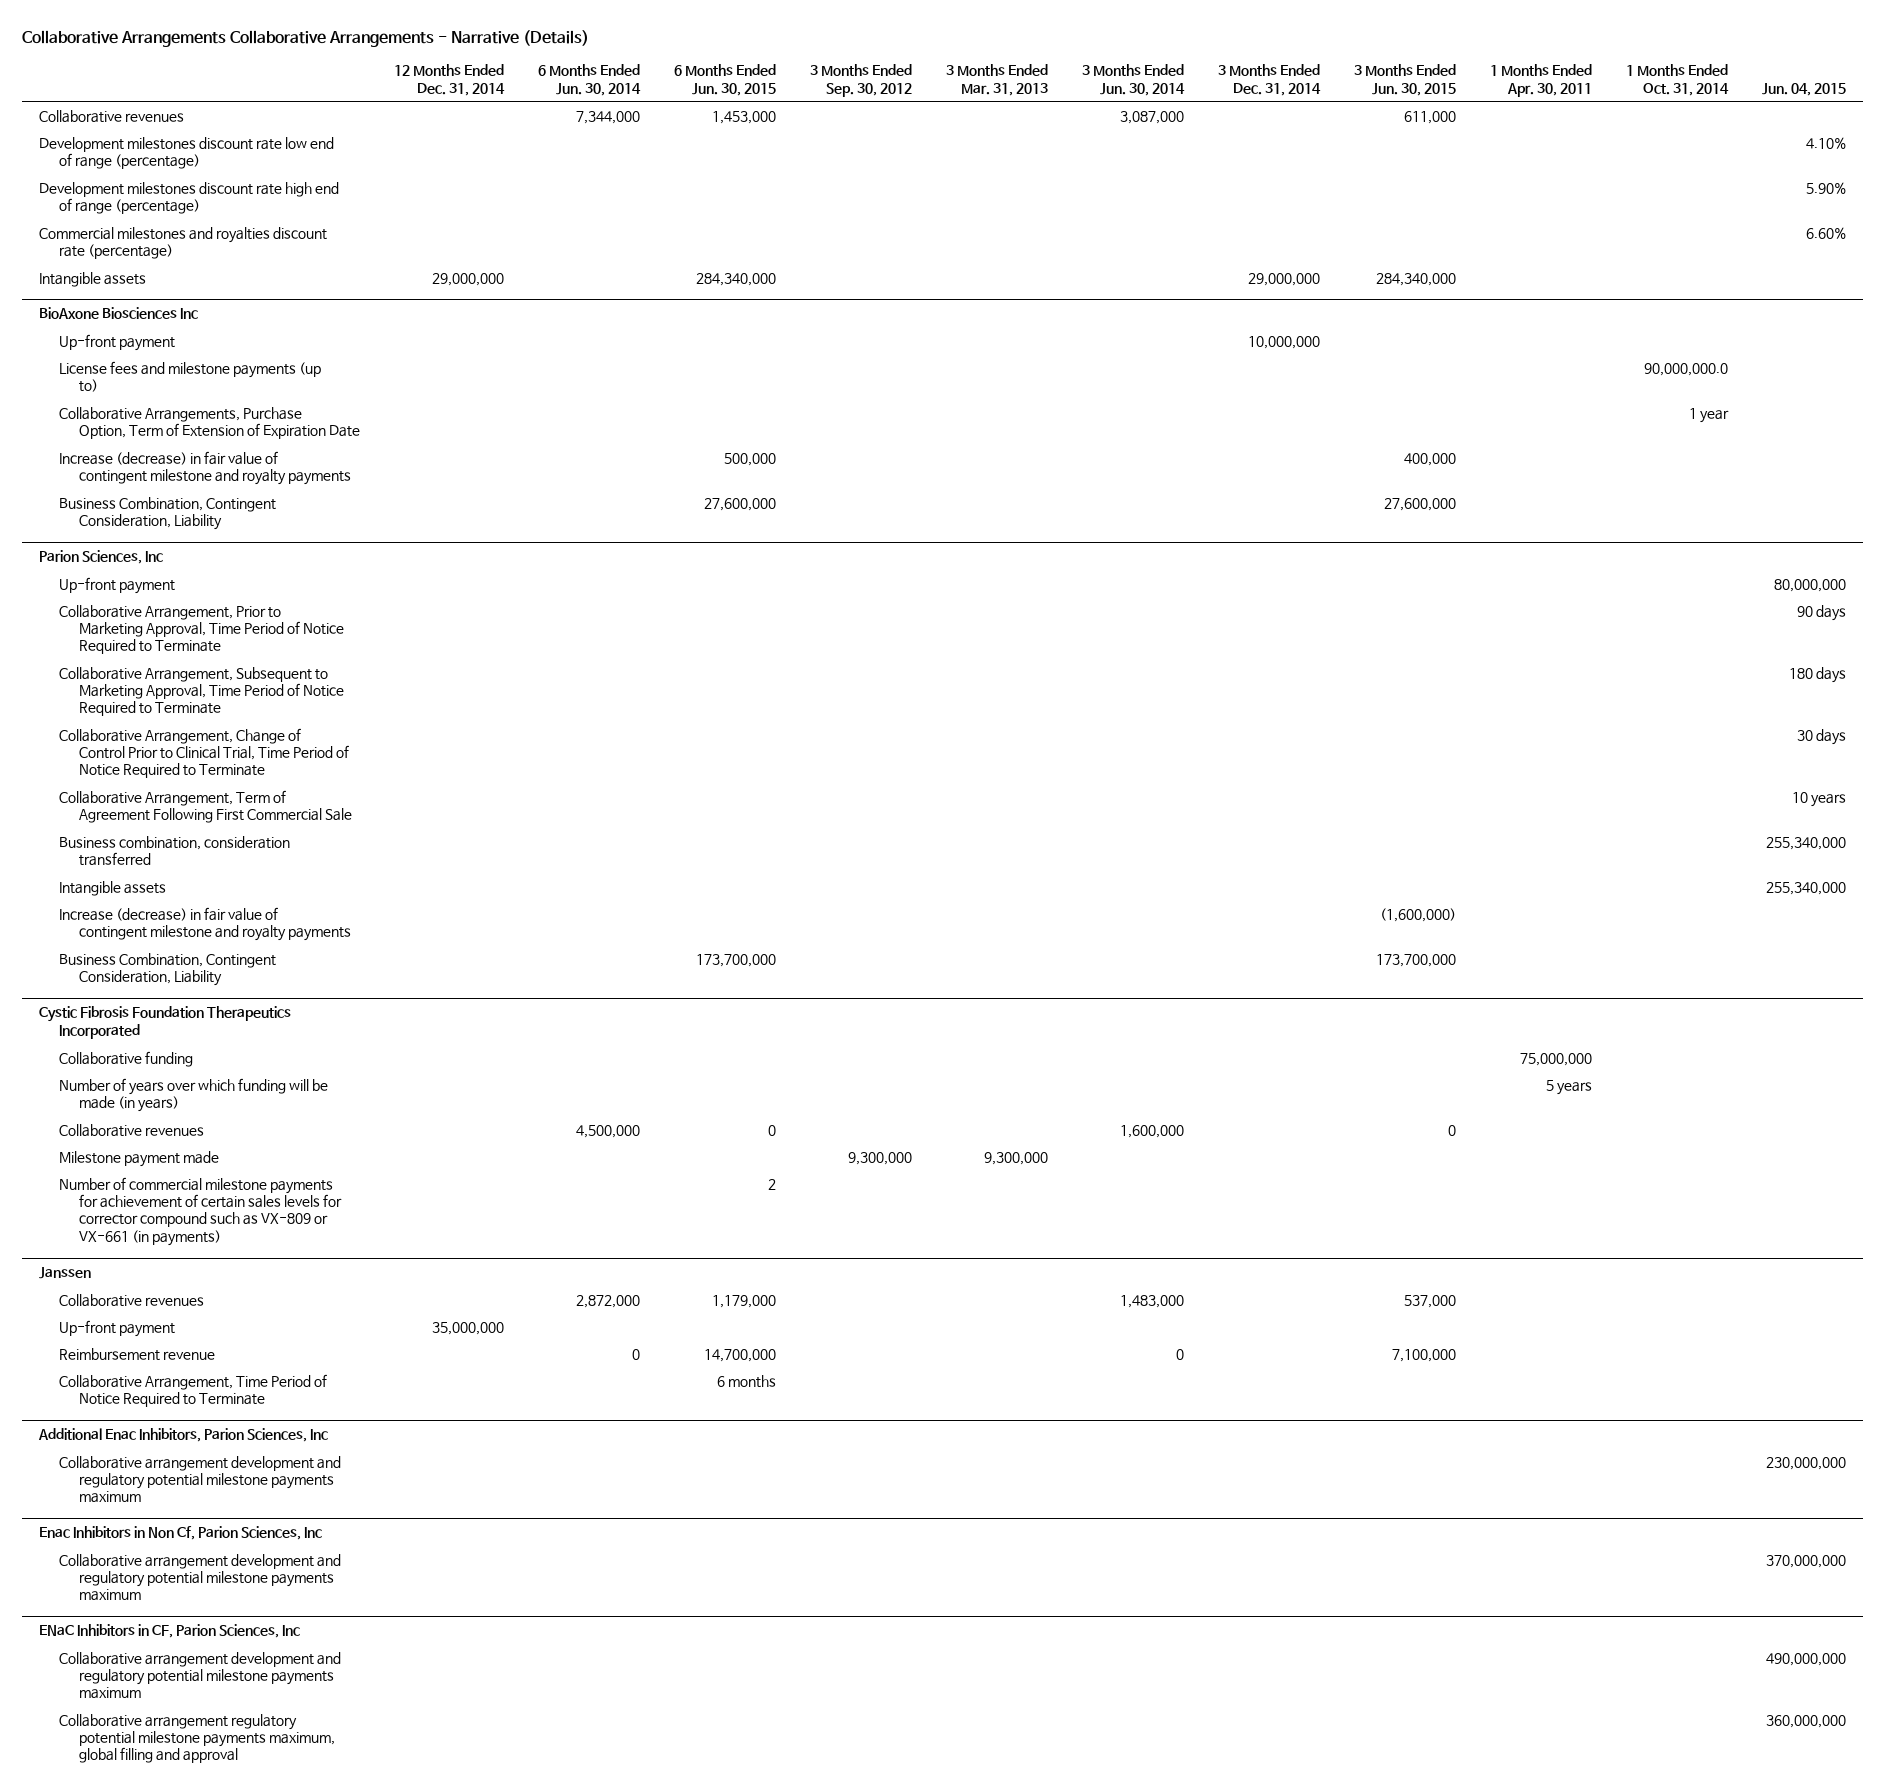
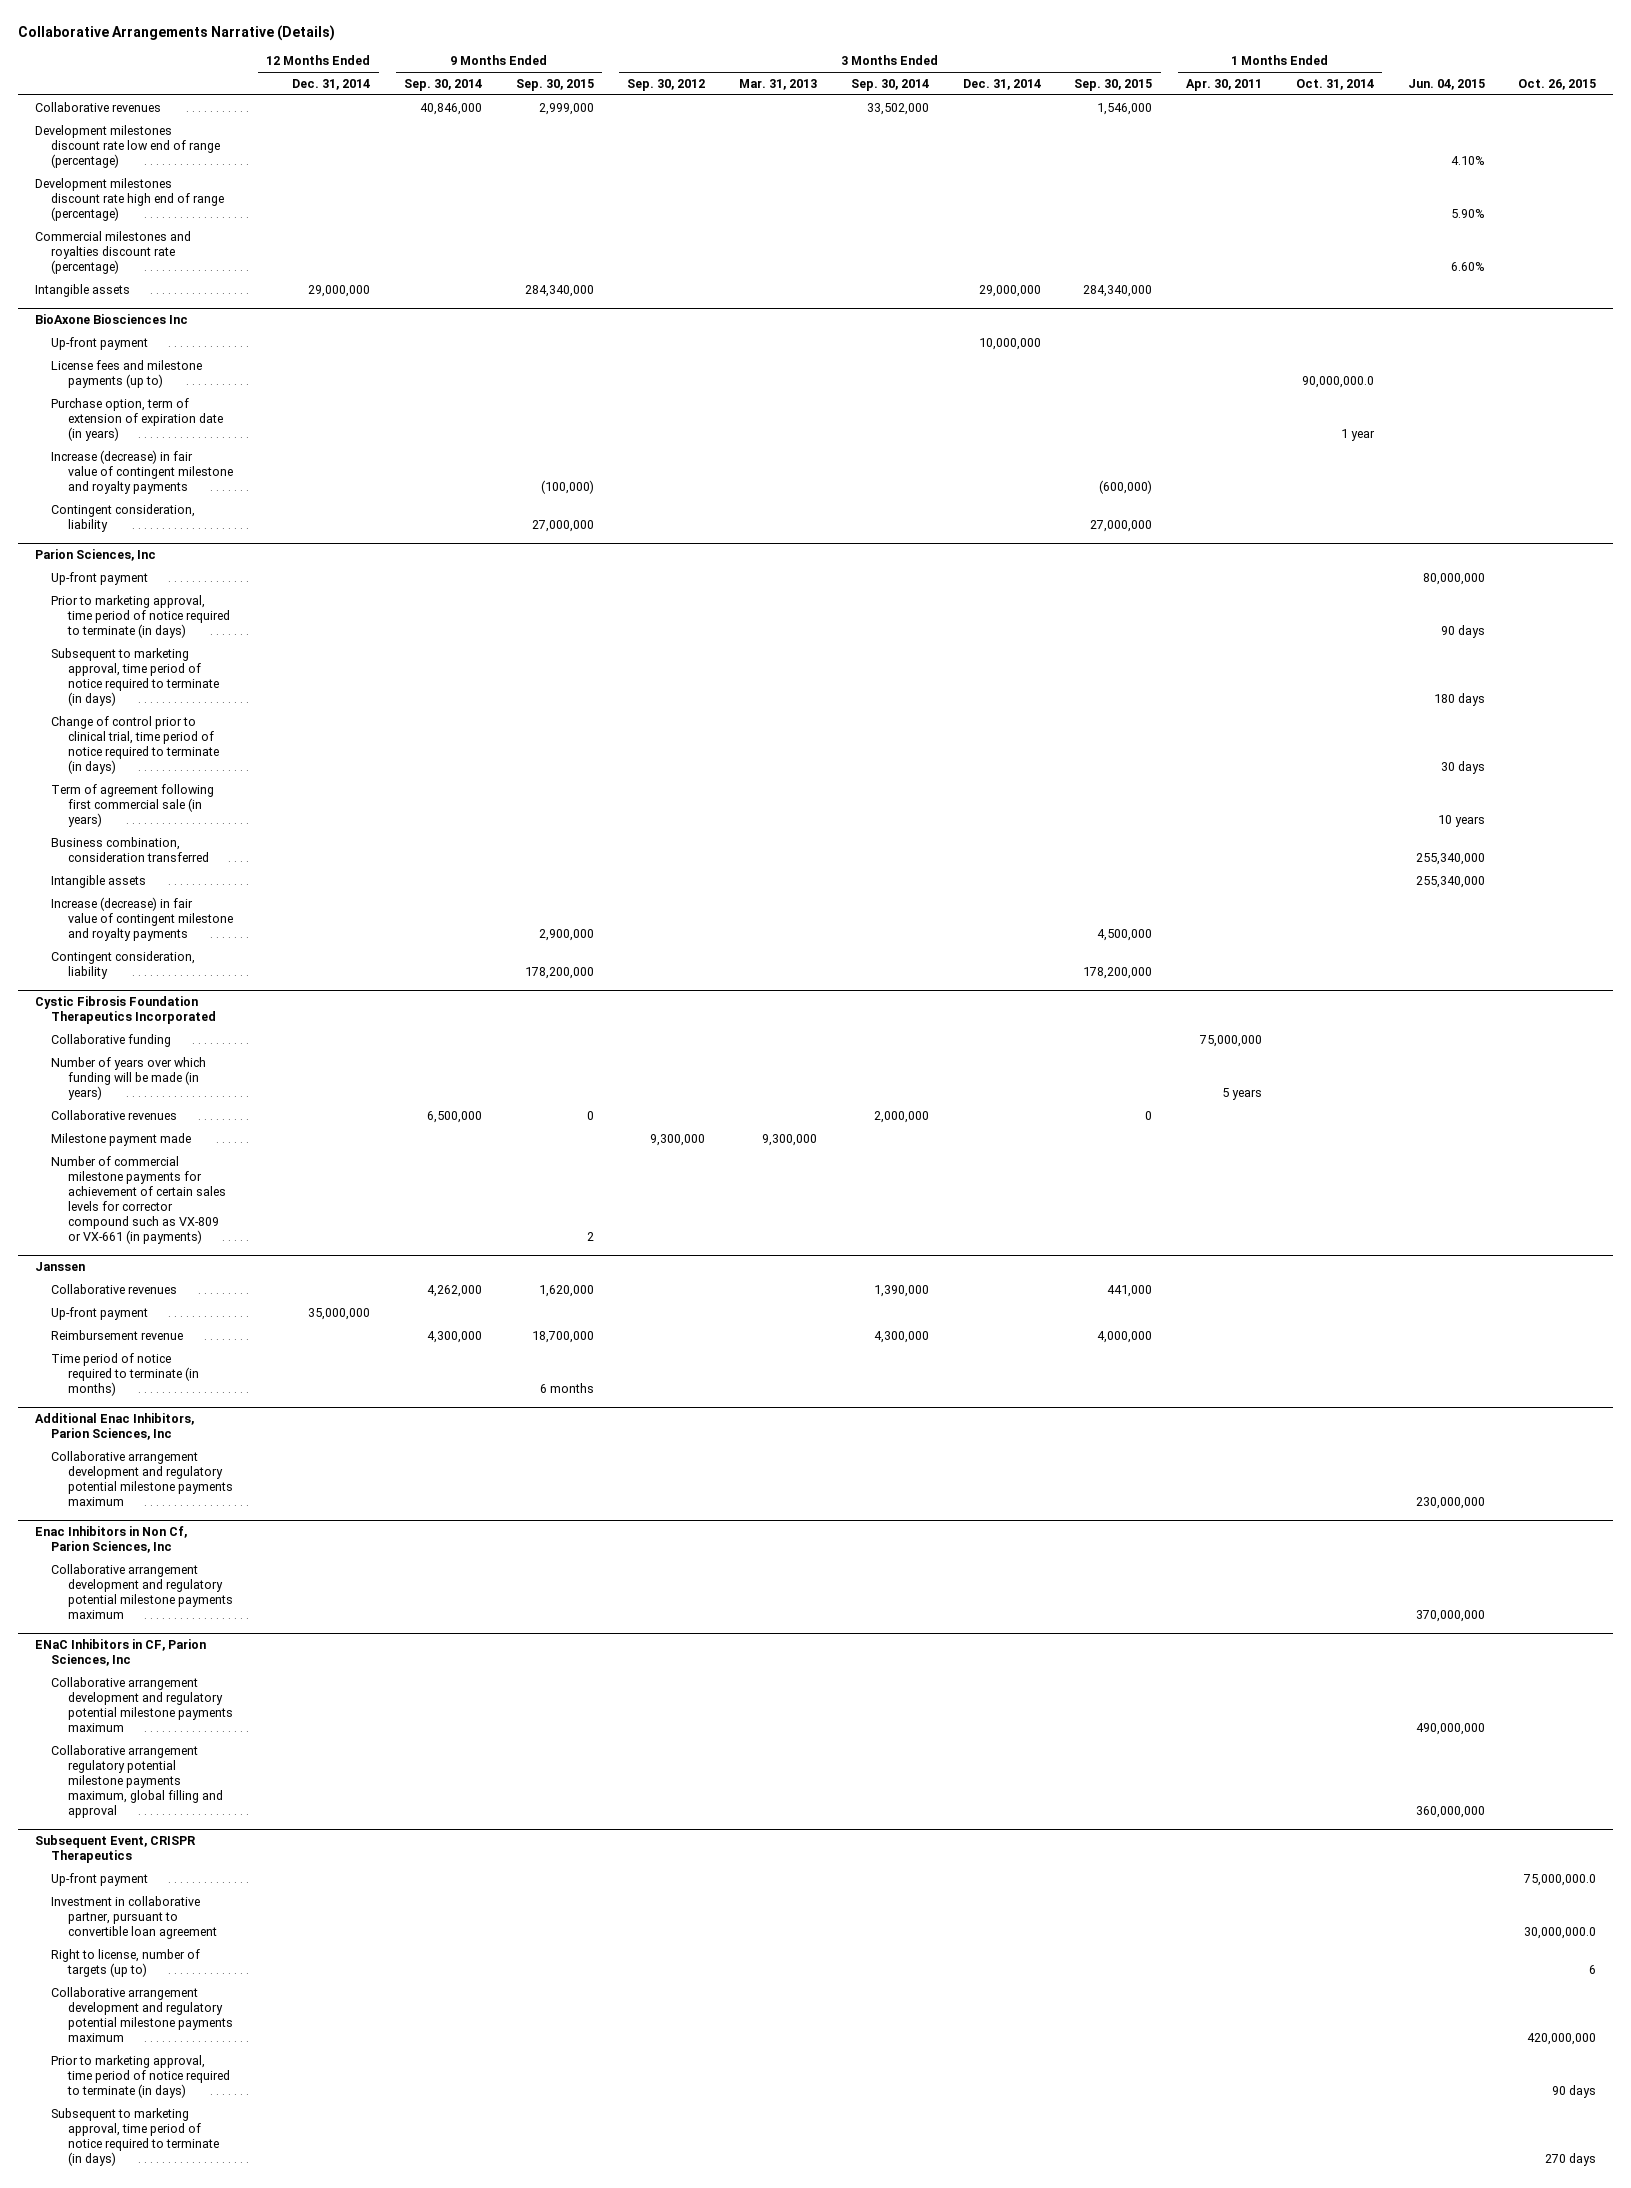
- Collaborative Arrangements Collaborative Arrangements - Narrative (Details)
+ Collaborative Arrangements Narrative (Details)
- | 12 Months Ended Dec. 31, 2014 | 6 Months Ended Jun. 30, 2014 | 6 Months Ended Jun. 30, 2015 | 3 Months Ended Sep. 30, 2012 | 3 Months Ended Mar. 31, 2013 | 3 Months Ended Jun. 30, 2014 | 3 Months Ended Dec. 31, 2014 | 3 Months Ended Jun. 30, 2015 | 1 Months Ended Apr. 30, 2011 | 1 Months Ended Oct. 31, 2014 | Jun. 04, 2015
+ | 12 Months Ended Dec. 31, 2014 | 9 Months Ended Sep. 30, 2014 | 9 Months Ended Sep. 30, 2015 | 3 Months Ended Sep. 30, 2012 | 3 Months Ended Mar. 31, 2013 | 3 Months Ended Sep. 30, 2014 | 3 Months Ended Dec. 31, 2014 | 3 Months Ended Sep. 30, 2015 | 1 Months Ended Apr. 30, 2011 | 1 Months Ended Oct. 31, 2014 | Jun. 04, 2015 | Oct. 26, 2015
@ BioAxone Biosciences Inc
- Collaborative Arrangements, Purchase Option, Term of Extension of Expiration Date | | | | | | | | | | 1 year |
+ Purchase option, term of extension of expiration date (in years) | | | | | | | | | | 1 year | |
- Business Combination, Contingent Consideration, Liability | | | 27,600,000 | | | | | 27,600,000 | | |
+ Contingent consideration, liability | | | 27,000,000 | | | | | 27,000,000 | | | |
@ Parion Sciences, Inc
- Collaborative Arrangement, Prior to Marketing Approval, Time Period of Notice Required to Terminate | | | | | | | | | | | 90 days
- Collaborative Arrangement, Subsequent to Marketing Approval, Time Period of Notice Required to Terminate | | | | | | | | | | | 180 days
- Collaborative Arrangement, Change of Control Prior to Clinical Trial, Time Period of Notice Required to Terminate | | | | | | | | | | | 30 days
- Collaborative Arrangement, Term of Agreement Following First Commercial Sale | | | | | | | | | | | 10 years
+ Prior to marketing approval, time period of notice required to terminate (in days) | | | | | | | | | | | 90 days |
+ Subsequent to marketing approval, time period of notice required to terminate (in days) | | | | | | | | | | | 180 days |
+ Change of control prior to clinical trial, time period of notice required to terminate (in days) | | | | | | | | | | | 30 days |
+ Term of agreement following first commercial sale (in years) | | | | | | | | | | | 10 years |
- Business Combination, Contingent Consideration, Liability | | | 173,700,000 | | | | | 173,700,000 | | |
+ Contingent consideration, liability | | | 178,200,000 | | | | | 178,200,000 | | | |
@ Janssen
- Collaborative Arrangement, Time Period of Notice Required to Terminate | | | 6 months | | | | | | | |
+ Time period of notice required to terminate (in months) | | | 6 months | | | | | | | | |
+ Subsequent Event, CRISPR Therapeutics
+ Up-front payment | | | | | | | | | | | | 75,000,000.0
+ Investment in collaborative partner, pursuant to convertible loan agreement | | | | | | | | | | | | 30,000,000.0
+ Right to license, number of targets (up to) | | | | | | | | | | | | 6
+ Collaborative arrangement development and regulatory potential milestone payments maximum | | | | | | | | | | | | 420,000,000
+ Prior to marketing approval, time period of notice required to terminate (in days) | | | | | | | | | | | | 90 days
+ Subsequent to marketing approval, time period of notice required to terminate (in days) | | | | | | | | | | | | 270 days

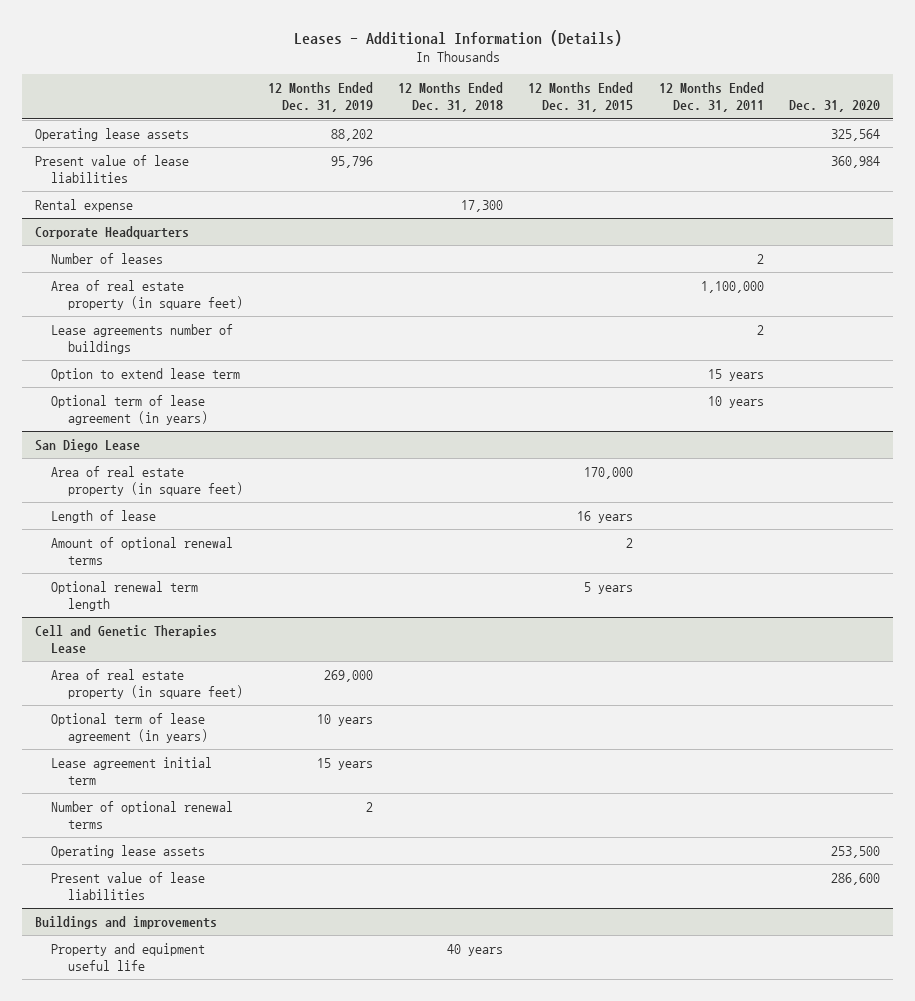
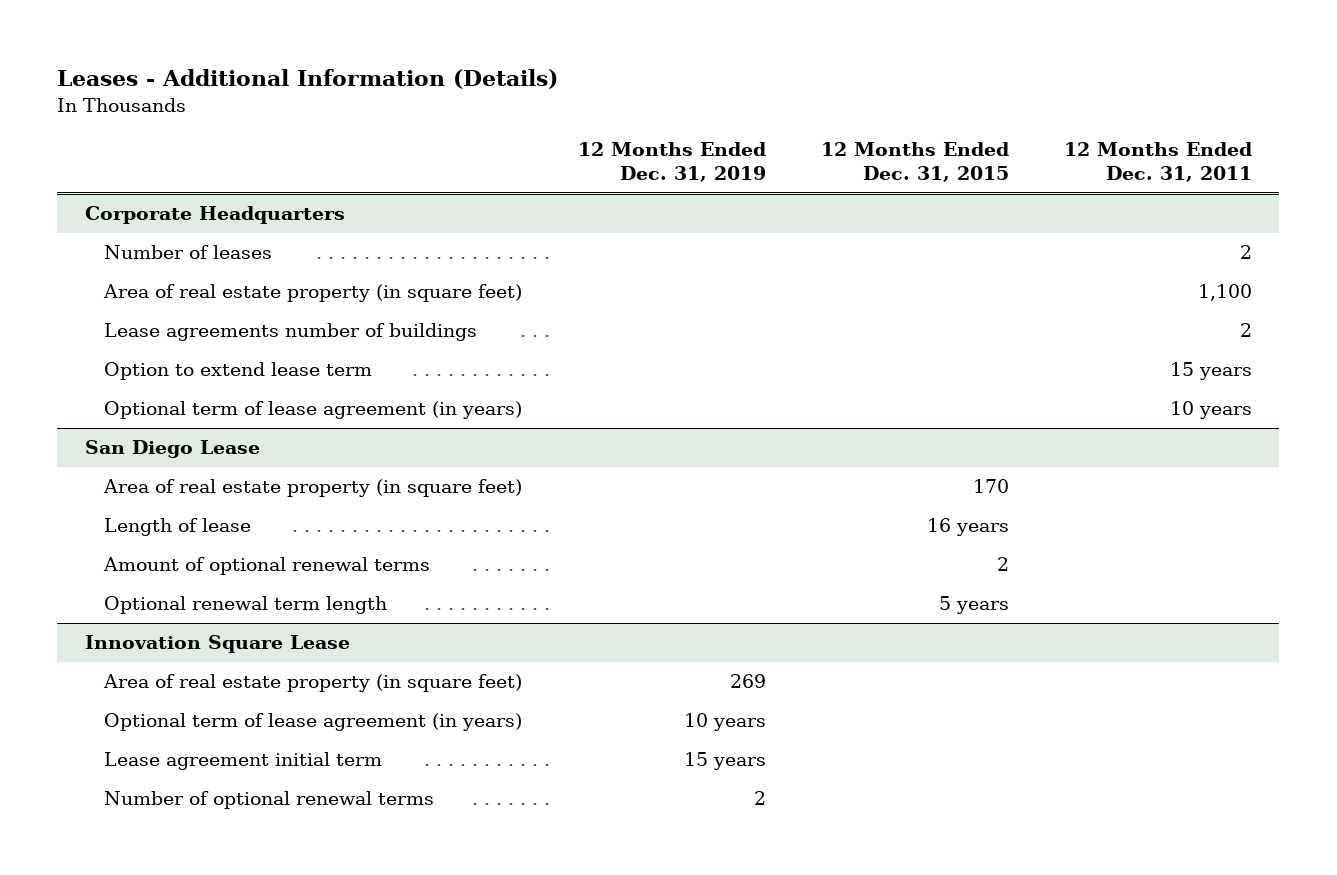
- | 12 Months Ended Dec. 31, 2019 | 12 Months Ended Dec. 31, 2018 | 12 Months Ended Dec. 31, 2015 | 12 Months Ended Dec. 31, 2011 | Dec. 31, 2020
+ | 12 Months Ended Dec. 31, 2019 | 12 Months Ended Dec. 31, 2015 | 12 Months Ended Dec. 31, 2011
- Operating lease assets | 88,202 | | | | 325,564
- Present value of lease liabilities | 95,796 | | | | 360,984
- Rental expense | | 17,300 | | |
@ Corporate Headquarters
- Area of real estate property (in square feet) | | | | 1,100,000 |
+ Area of real estate property (in square feet) | | | 1,100
@ San Diego Lease
- Area of real estate property (in square feet) | | | 170,000 | |
+ Area of real estate property (in square feet) | | 170 |
- Cell and Genetic Therapies Lease
- Area of real estate property (in square feet) | 269,000 | | | |
+ Innovation Square Lease
+ Area of real estate property (in square feet) | 269 | |
- Operating lease assets | | | | | 253,500
- Present value of lease liabilities | | | | | 286,600
- Buildings and improvements
- Property and equipment useful life | | 40 years | | |

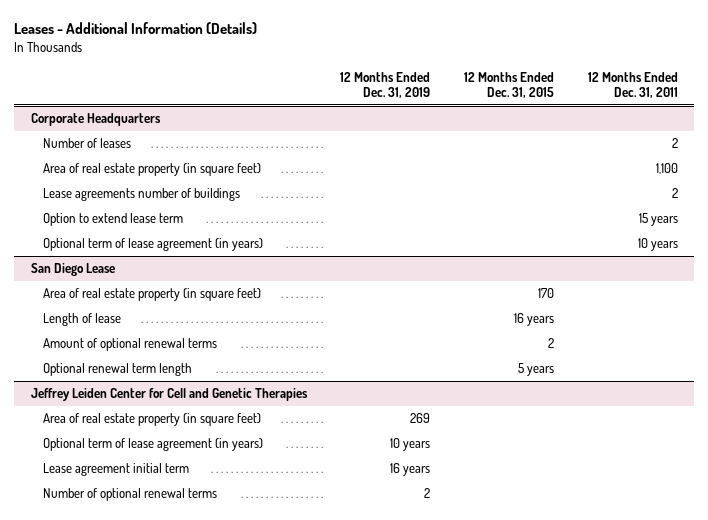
- Innovation Square Lease
+ Jeffrey Leiden Center for Cell and Genetic Therapies
- Lease agreement initial term | 15 years | |
+ Lease agreement initial term | 16 years | |

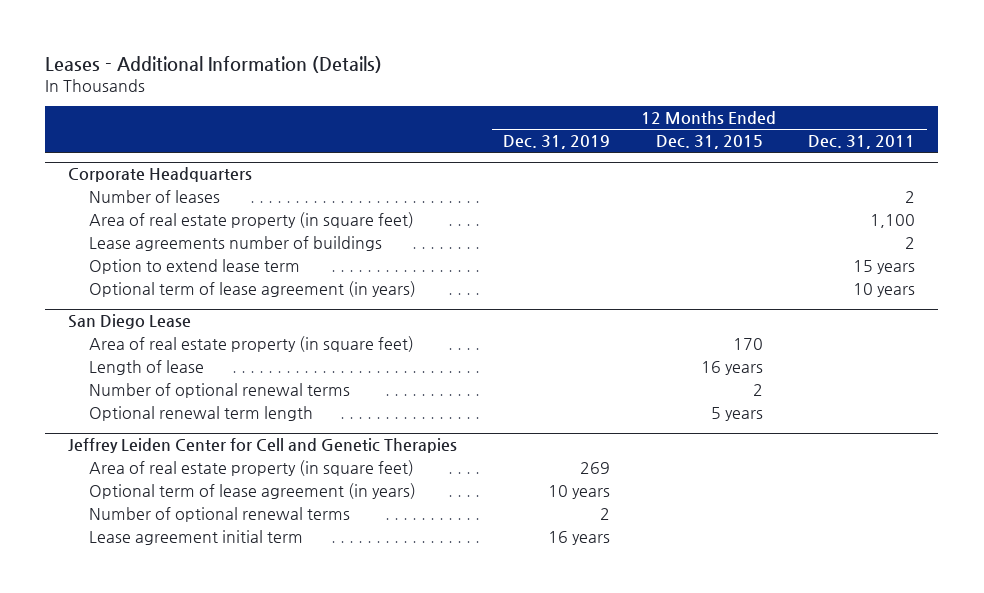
@ San Diego Lease
- Amount of optional renewal terms | | 2 |
+ Number of optional renewal terms | | 2 |
@ Jeffrey Leiden Center for Cell and Genetic Therapies
moved down: Lease agreement initial term | 16 years | |

